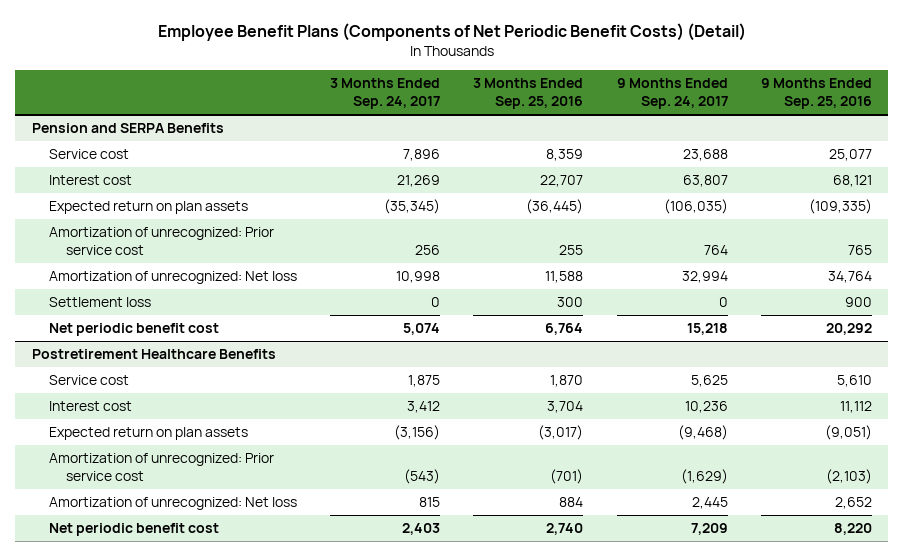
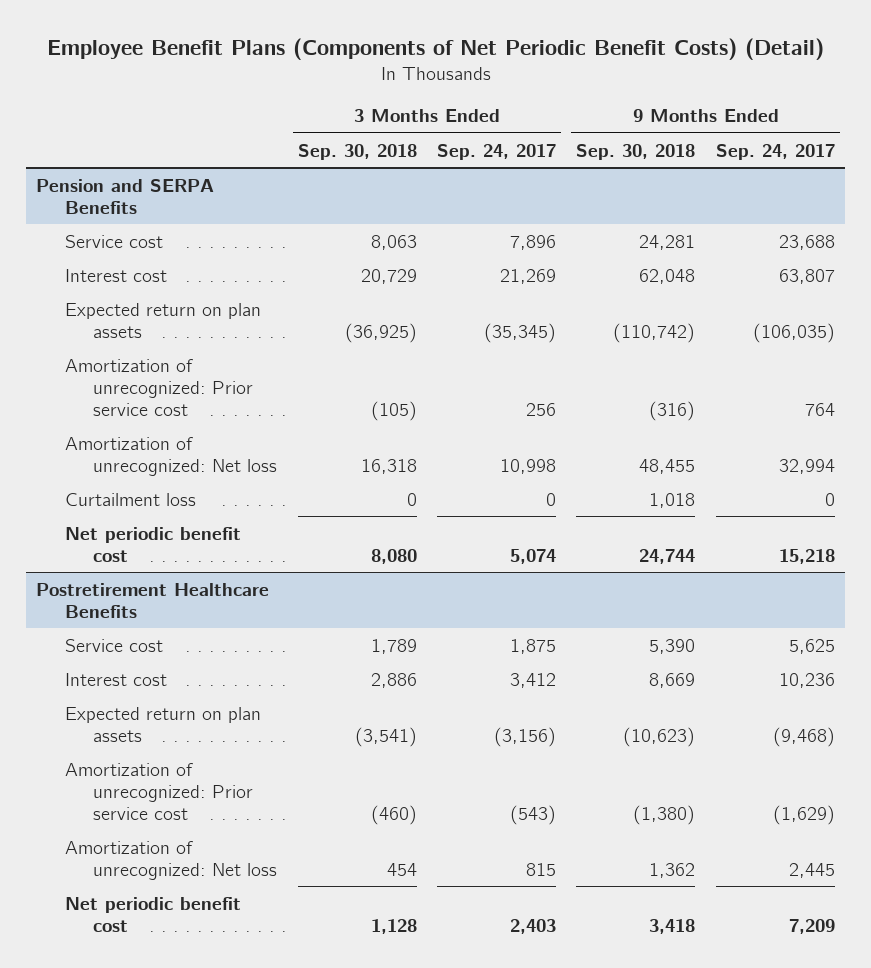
- | 3 Months Ended Sep. 24, 2017 | 3 Months Ended Sep. 25, 2016 | 9 Months Ended Sep. 24, 2017 | 9 Months Ended Sep. 25, 2016
+ | 3 Months Ended Sep. 30, 2018 | 3 Months Ended Sep. 24, 2017 | 9 Months Ended Sep. 30, 2018 | 9 Months Ended Sep. 24, 2017
@ Pension and SERPA Benefits
- Settlement loss | 0 | 300 | 0 | 900
+ Curtailment loss | 0 | 0 | 1,018 | 0

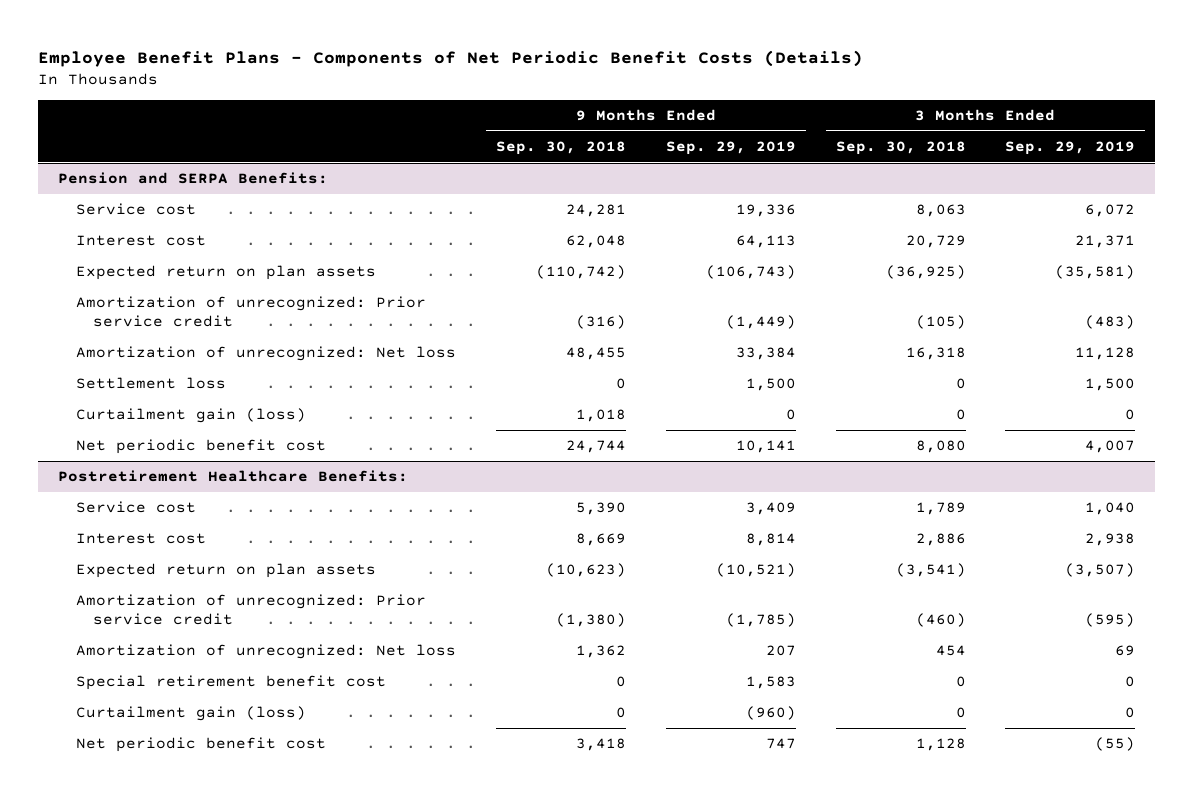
- Employee Benefit Plans (Components of Net Periodic Benefit Costs) (Detail)
+ Employee Benefit Plans - Components of Net Periodic Benefit Costs (Details)
- | 3 Months Ended Sep. 30, 2018 | 3 Months Ended Sep. 24, 2017 | 9 Months Ended Sep. 30, 2018 | 9 Months Ended Sep. 24, 2017
+ | 9 Months Ended Sep. 30, 2018 | 9 Months Ended Sep. 29, 2019 | 3 Months Ended Sep. 30, 2018 | 3 Months Ended Sep. 29, 2019
- Pension and SERPA Benefits
+ Pension and SERPA Benefits:
- Amortization of unrecognized: Prior service cost | (105) | 256 | (316) | 764
+ Amortization of unrecognized: Prior service credit | (316) | (1,449) | (105) | (483)
- Curtailment loss | 0 | 0 | 1,018 | 0
+ Settlement loss | 0 | 1,500 | 0 | 1,500
+ Curtailment gain (loss) | 1,018 | 0 | 0 | 0
- Postretirement Healthcare Benefits
+ Postretirement Healthcare Benefits:
- Amortization of unrecognized: Prior service cost | (460) | (543) | (1,380) | (1,629)
+ Amortization of unrecognized: Prior service credit | (1,380) | (1,785) | (460) | (595)
+ Special retirement benefit cost | 0 | 1,583 | 0 | 0
+ Curtailment gain (loss) | 0 | (960) | 0 | 0

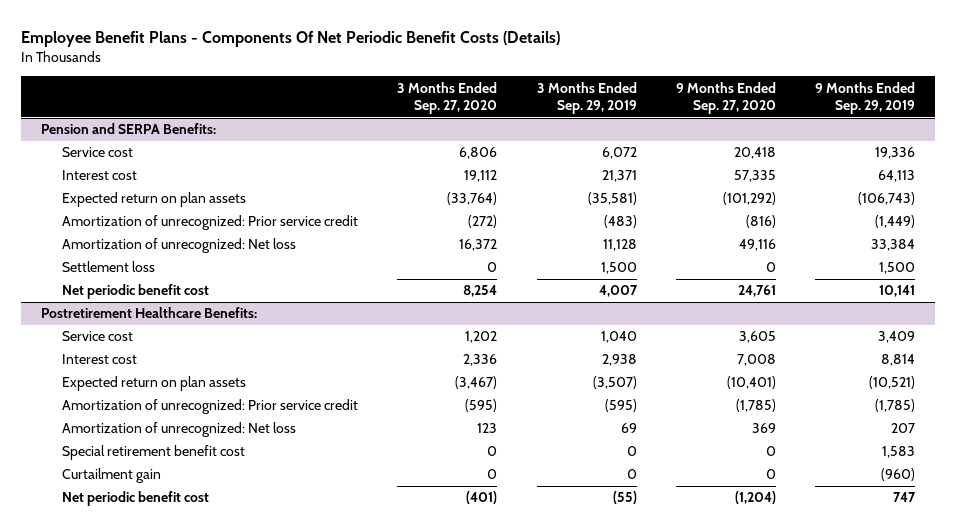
- Employee Benefit Plans - Components of Net Periodic Benefit Costs (Details)
+ Employee Benefit Plans - Components Of Net Periodic Benefit Costs (Details)
- | 9 Months Ended Sep. 30, 2018 | 9 Months Ended Sep. 29, 2019 | 3 Months Ended Sep. 30, 2018 | 3 Months Ended Sep. 29, 2019
+ | 3 Months Ended Sep. 27, 2020 | 3 Months Ended Sep. 29, 2019 | 9 Months Ended Sep. 27, 2020 | 9 Months Ended Sep. 29, 2019
@ Pension and SERPA Benefits:
- Curtailment gain (loss) | 1,018 | 0 | 0 | 0
@ Postretirement Healthcare Benefits:
- Curtailment gain (loss) | 0 | (960) | 0 | 0
+ Curtailment gain | 0 | 0 | 0 | (960)

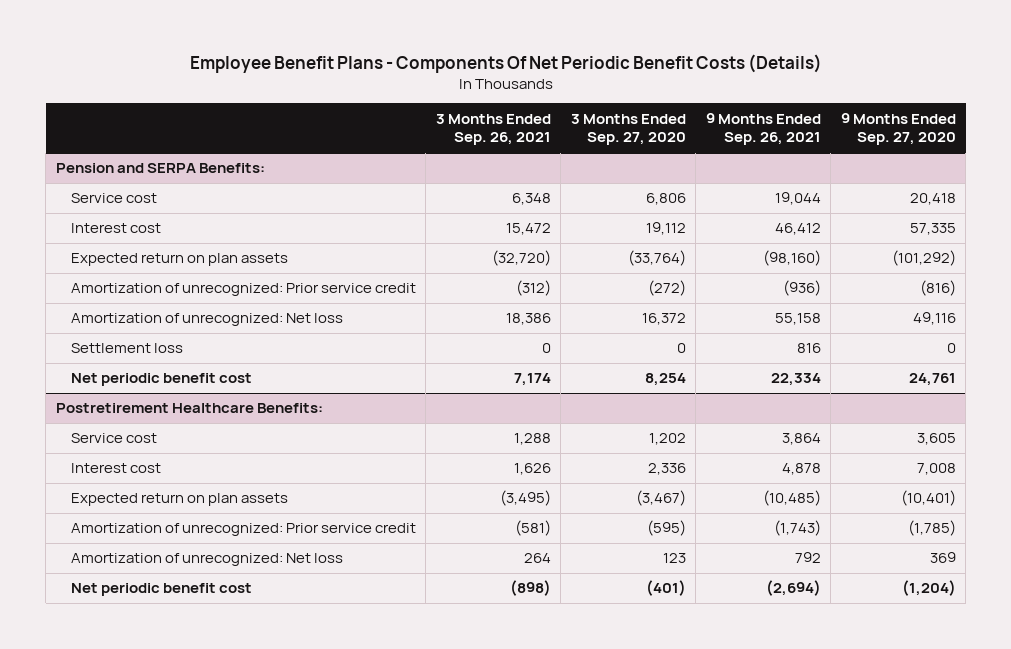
- | 3 Months Ended Sep. 27, 2020 | 3 Months Ended Sep. 29, 2019 | 9 Months Ended Sep. 27, 2020 | 9 Months Ended Sep. 29, 2019
+ | 3 Months Ended Sep. 26, 2021 | 3 Months Ended Sep. 27, 2020 | 9 Months Ended Sep. 26, 2021 | 9 Months Ended Sep. 27, 2020
@ Postretirement Healthcare Benefits:
- Special retirement benefit cost | 0 | 0 | 0 | 1,583
- Curtailment gain | 0 | 0 | 0 | (960)

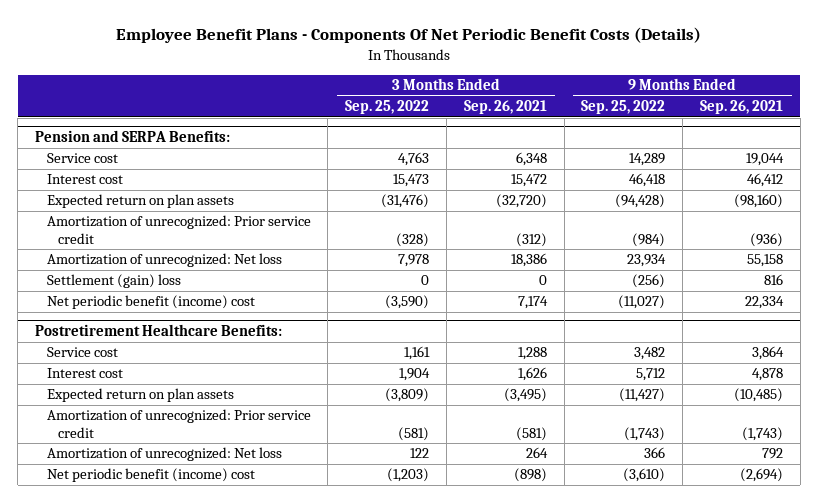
- | 3 Months Ended Sep. 26, 2021 | 3 Months Ended Sep. 27, 2020 | 9 Months Ended Sep. 26, 2021 | 9 Months Ended Sep. 27, 2020
+ | 3 Months Ended Sep. 25, 2022 | 3 Months Ended Sep. 26, 2021 | 9 Months Ended Sep. 25, 2022 | 9 Months Ended Sep. 26, 2021
@ Pension and SERPA Benefits:
- Settlement loss | 0 | 0 | 816 | 0
- Net periodic benefit cost | 7,174 | 8,254 | 22,334 | 24,761
+ Settlement (gain) loss | 0 | 0 | (256) | 816
+ Net periodic benefit (income) cost | (3,590) | 7,174 | (11,027) | 22,334
@ Postretirement Healthcare Benefits:
- Net periodic benefit cost | (898) | (401) | (2,694) | (1,204)
+ Net periodic benefit (income) cost | (1,203) | (898) | (3,610) | (2,694)

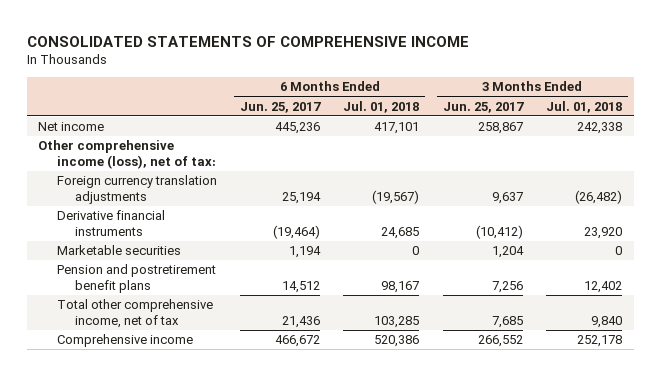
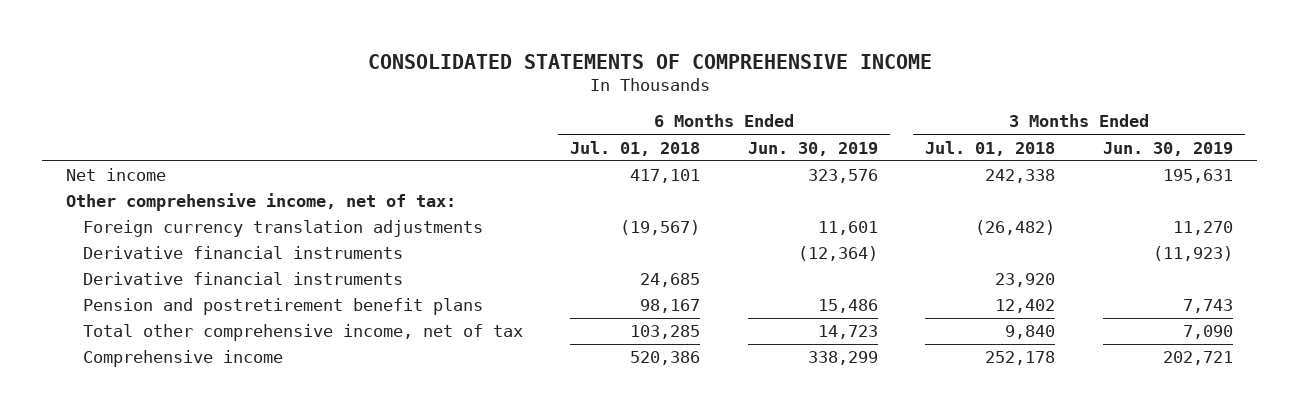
- | 6 Months Ended Jun. 25, 2017 | 6 Months Ended Jul. 01, 2018 | 3 Months Ended Jun. 25, 2017 | 3 Months Ended Jul. 01, 2018
+ | 6 Months Ended Jul. 01, 2018 | 6 Months Ended Jun. 30, 2019 | 3 Months Ended Jul. 01, 2018 | 3 Months Ended Jun. 30, 2019
- Other comprehensive income (loss), net of tax:
+ Other comprehensive income, net of tax:
+ Derivative financial instruments | | (12,364) | | (11,923)
- Marketable securities | 1,194 | 0 | 1,204 | 0

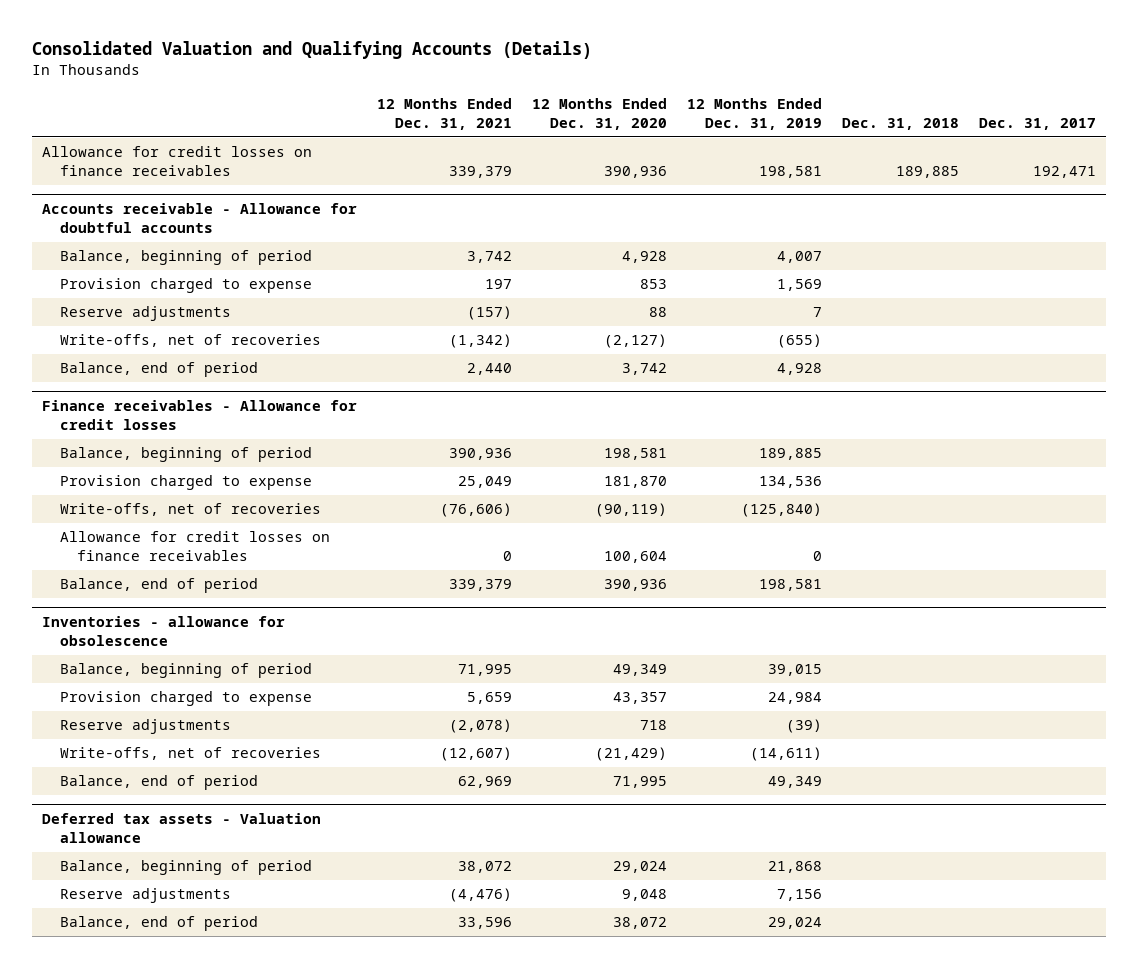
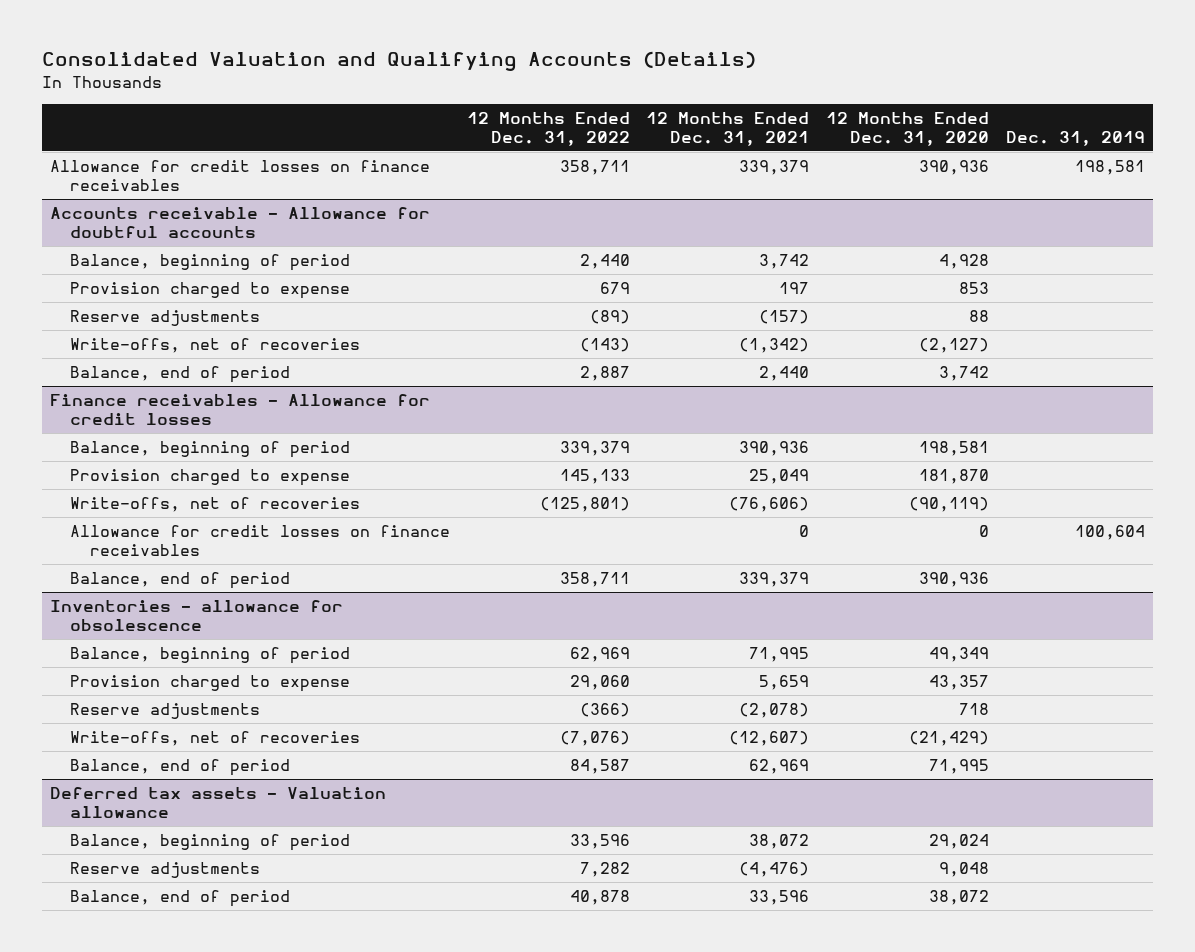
- | 12 Months Ended Dec. 31, 2021 | 12 Months Ended Dec. 31, 2020 | 12 Months Ended Dec. 31, 2019 | Dec. 31, 2018 | Dec. 31, 2017
+ | 12 Months Ended Dec. 31, 2022 | 12 Months Ended Dec. 31, 2021 | 12 Months Ended Dec. 31, 2020 | Dec. 31, 2019
@ Finance receivables - Allowance for credit losses
- Allowance for credit losses on finance receivables | 0 | 100,604 | 0 | |
+ Allowance for credit losses on finance receivables | | 0 | 0 | 100,604

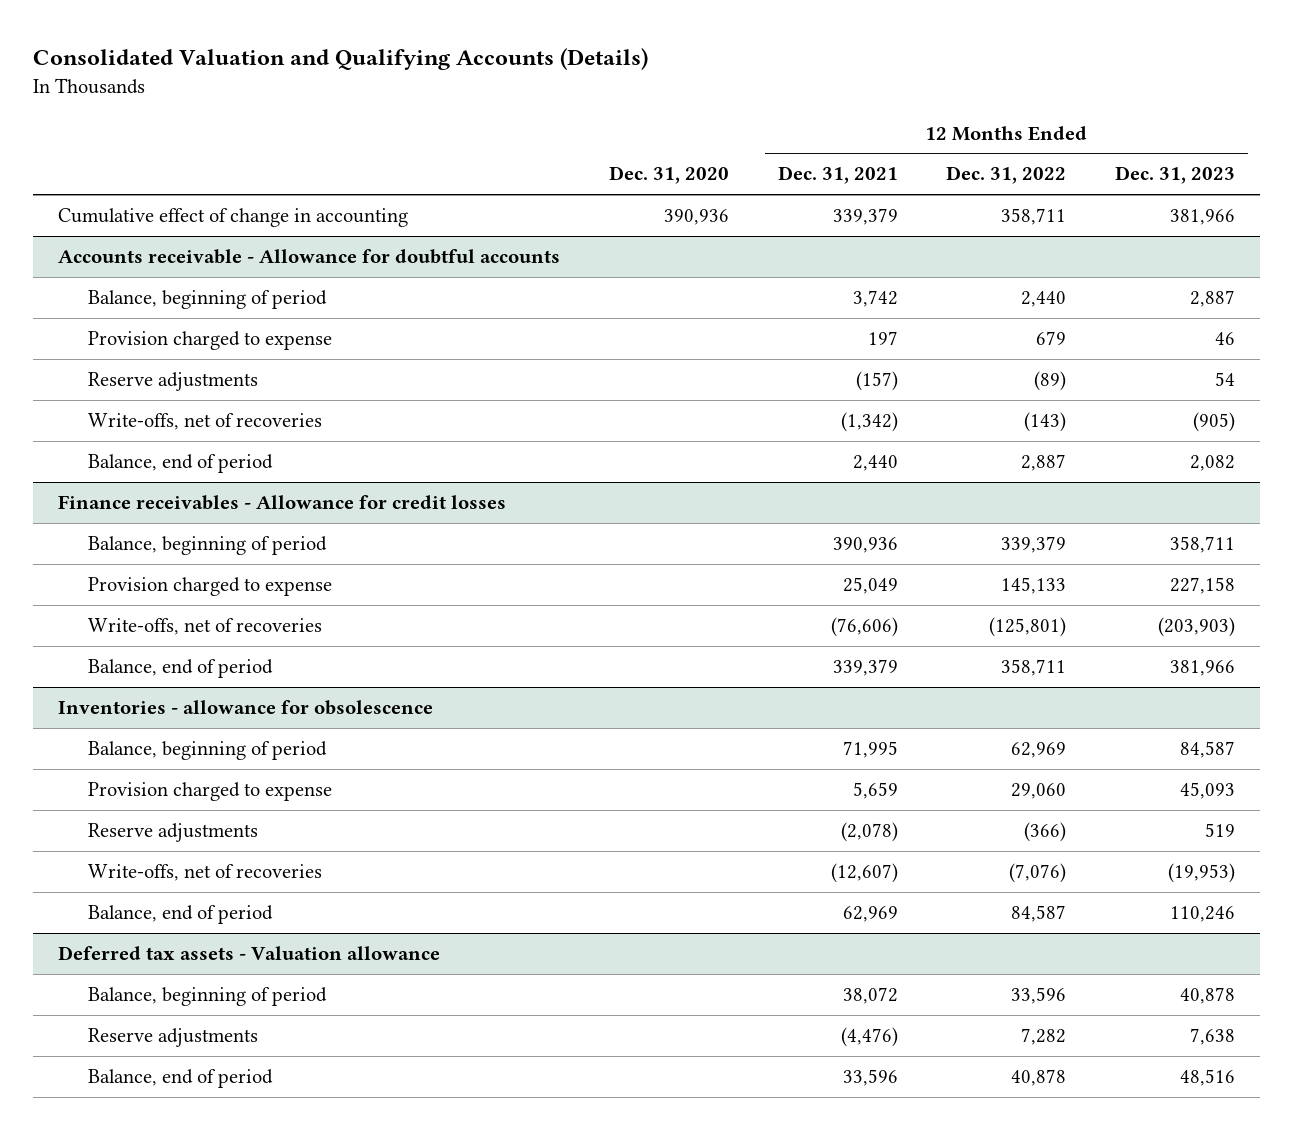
- | 12 Months Ended Dec. 31, 2022 | 12 Months Ended Dec. 31, 2021 | 12 Months Ended Dec. 31, 2020 | Dec. 31, 2019
+ | Dec. 31, 2020 | 12 Months Ended Dec. 31, 2021 | 12 Months Ended Dec. 31, 2022 | 12 Months Ended Dec. 31, 2023
- Allowance for credit losses on finance receivables | 358,711 | 339,379 | 390,936 | 198,581
+ Cumulative effect of change in accounting | 390,936 | 339,379 | 358,711 | 381,966
@ Finance receivables - Allowance for credit losses
- Allowance for credit losses on finance receivables | | 0 | 0 | 100,604

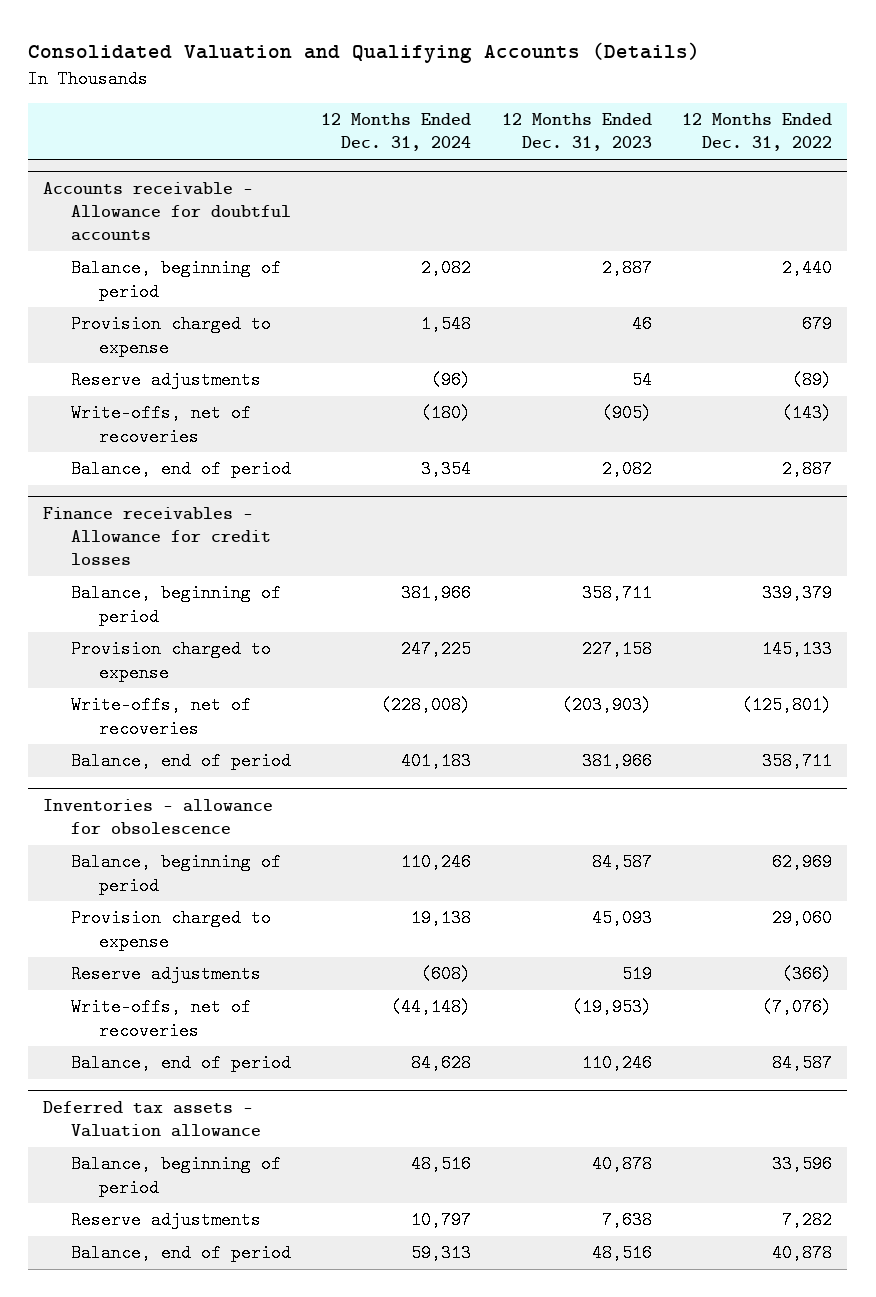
- | Dec. 31, 2020 | 12 Months Ended Dec. 31, 2021 | 12 Months Ended Dec. 31, 2022 | 12 Months Ended Dec. 31, 2023
+ | 12 Months Ended Dec. 31, 2024 | 12 Months Ended Dec. 31, 2023 | 12 Months Ended Dec. 31, 2022
- Cumulative effect of change in accounting | 390,936 | 339,379 | 358,711 | 381,966

